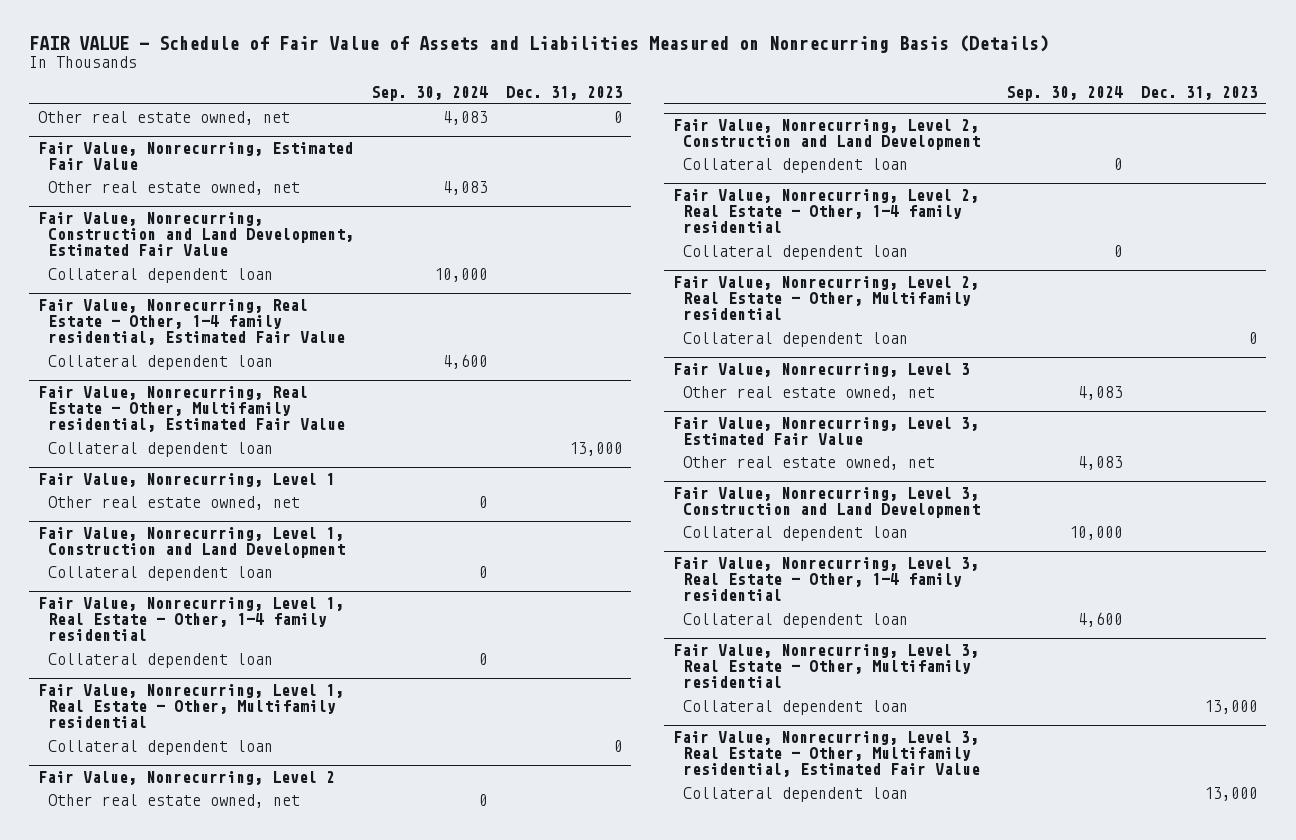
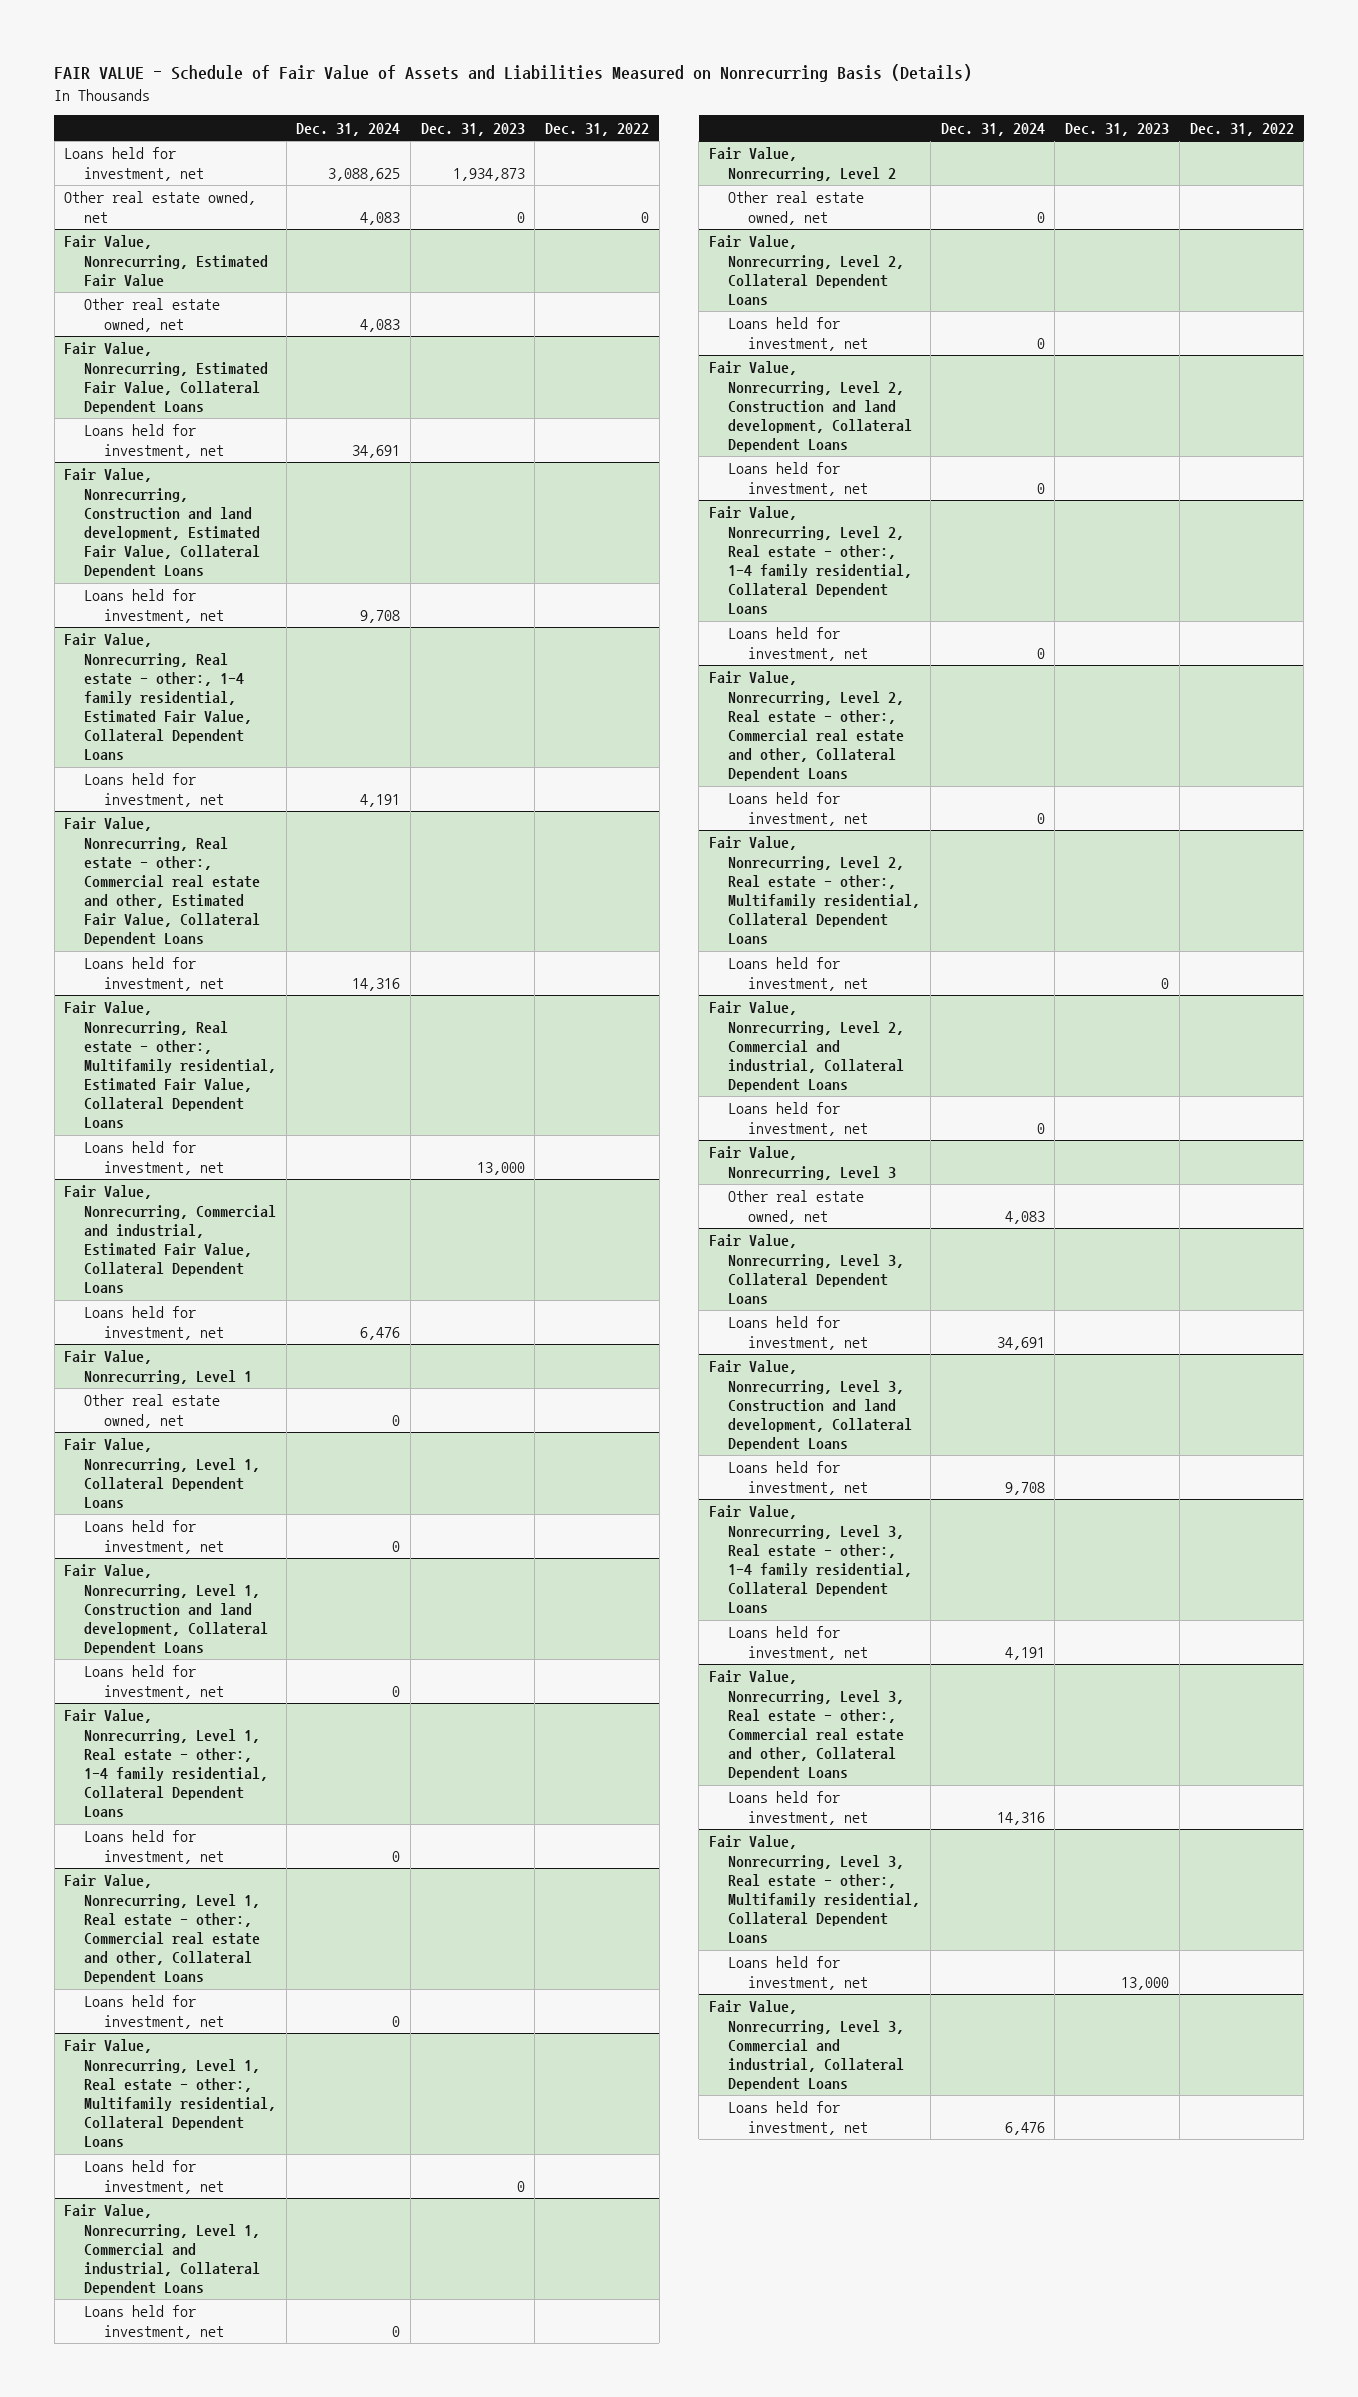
- | Sep. 30, 2024 | Dec. 31, 2023
+ | Dec. 31, 2024 | Dec. 31, 2023 | Dec. 31, 2022
+ Loans held for investment, net | 3,088,625 | 1,934,873 |
- Fair Value, Nonrecurring, Construction and Land Development, Estimated Fair Value
- Collateral dependent loan | 10,000 |
- Fair Value, Nonrecurring, Real Estate - Other, 1-4 family residential, Estimated Fair Value
- Collateral dependent loan | 4,600 |
- Fair Value, Nonrecurring, Real Estate - Other, Multifamily residential, Estimated Fair Value
- Collateral dependent loan | | 13,000
+ Fair Value, Nonrecurring, Estimated Fair Value, Collateral Dependent Loans
+ Loans held for investment, net | 34,691 | |
+ Fair Value, Nonrecurring, Construction and land development, Estimated Fair Value, Collateral Dependent Loans
+ Loans held for investment, net | 9,708 | |
+ Fair Value, Nonrecurring, Real estate - other:, 1-4 family residential, Estimated Fair Value, Collateral Dependent Loans
+ Loans held for investment, net | 4,191 | |
+ Fair Value, Nonrecurring, Real estate - other:, Commercial real estate and other, Estimated Fair Value, Collateral Dependent Loans
+ Loans held for investment, net | 14,316 | |
+ Fair Value, Nonrecurring, Real estate - other:, Multifamily residential, Estimated Fair Value, Collateral Dependent Loans
+ Loans held for investment, net | | 13,000 |
+ Fair Value, Nonrecurring, Commercial and industrial, Estimated Fair Value, Collateral Dependent Loans
+ Loans held for investment, net | 6,476 | |
- Fair Value, Nonrecurring, Level 1, Construction and Land Development
- Collateral dependent loan | 0 |
- Fair Value, Nonrecurring, Level 1, Real Estate - Other, 1-4 family residential
- Collateral dependent loan | 0 |
- Fair Value, Nonrecurring, Level 1, Real Estate - Other, Multifamily residential
- Collateral dependent loan | | 0
+ Fair Value, Nonrecurring, Level 1, Collateral Dependent Loans
+ Loans held for investment, net | 0 | |
+ Fair Value, Nonrecurring, Level 1, Construction and land development, Collateral Dependent Loans
+ Loans held for investment, net | 0 | |
+ Fair Value, Nonrecurring, Level 1, Real estate - other:, 1-4 family residential, Collateral Dependent Loans
+ Loans held for investment, net | 0 | |
+ Fair Value, Nonrecurring, Level 1, Real estate - other:, Commercial real estate and other, Collateral Dependent Loans
+ Loans held for investment, net | 0 | |
+ Fair Value, Nonrecurring, Level 1, Real estate - other:, Multifamily residential, Collateral Dependent Loans
+ Loans held for investment, net | | 0 |
+ Fair Value, Nonrecurring, Level 1, Commercial and industrial, Collateral Dependent Loans
+ Loans held for investment, net | 0 | |
- Fair Value, Nonrecurring, Level 2, Construction and Land Development
- Collateral dependent loan | 0 |
- Fair Value, Nonrecurring, Level 2, Real Estate - Other, 1-4 family residential
- Collateral dependent loan | 0 |
- Fair Value, Nonrecurring, Level 2, Real Estate - Other, Multifamily residential
- Collateral dependent loan | | 0
+ Fair Value, Nonrecurring, Level 2, Collateral Dependent Loans
+ Loans held for investment, net | 0 | |
+ Fair Value, Nonrecurring, Level 2, Construction and land development, Collateral Dependent Loans
+ Loans held for investment, net | 0 | |
+ Fair Value, Nonrecurring, Level 2, Real estate - other:, 1-4 family residential, Collateral Dependent Loans
+ Loans held for investment, net | 0 | |
+ Fair Value, Nonrecurring, Level 2, Real estate - other:, Commercial real estate and other, Collateral Dependent Loans
+ Loans held for investment, net | 0 | |
+ Fair Value, Nonrecurring, Level 2, Real estate - other:, Multifamily residential, Collateral Dependent Loans
+ Loans held for investment, net | | 0 |
+ Fair Value, Nonrecurring, Level 2, Commercial and industrial, Collateral Dependent Loans
+ Loans held for investment, net | 0 | |
- Fair Value, Nonrecurring, Level 3, Estimated Fair Value
- Other real estate owned, net | 4,083 |
- Fair Value, Nonrecurring, Level 3, Construction and Land Development
- Collateral dependent loan | 10,000 |
- Fair Value, Nonrecurring, Level 3, Real Estate - Other, 1-4 family residential
- Collateral dependent loan | 4,600 |
- Fair Value, Nonrecurring, Level 3, Real Estate - Other, Multifamily residential
- Collateral dependent loan | | 13,000
- Fair Value, Nonrecurring, Level 3, Real Estate - Other, Multifamily residential, Estimated Fair Value
- Collateral dependent loan | | 13,000
+ Fair Value, Nonrecurring, Level 3, Collateral Dependent Loans
+ Loans held for investment, net | 34,691 | |
+ Fair Value, Nonrecurring, Level 3, Construction and land development, Collateral Dependent Loans
+ Loans held for investment, net | 9,708 | |
+ Fair Value, Nonrecurring, Level 3, Real estate - other:, 1-4 family residential, Collateral Dependent Loans
+ Loans held for investment, net | 4,191 | |
+ Fair Value, Nonrecurring, Level 3, Real estate - other:, Commercial real estate and other, Collateral Dependent Loans
+ Loans held for investment, net | 14,316 | |
+ Fair Value, Nonrecurring, Level 3, Real estate - other:, Multifamily residential, Collateral Dependent Loans
+ Loans held for investment, net | | 13,000 |
+ Fair Value, Nonrecurring, Level 3, Commercial and industrial, Collateral Dependent Loans
+ Loans held for investment, net | 6,476 | |

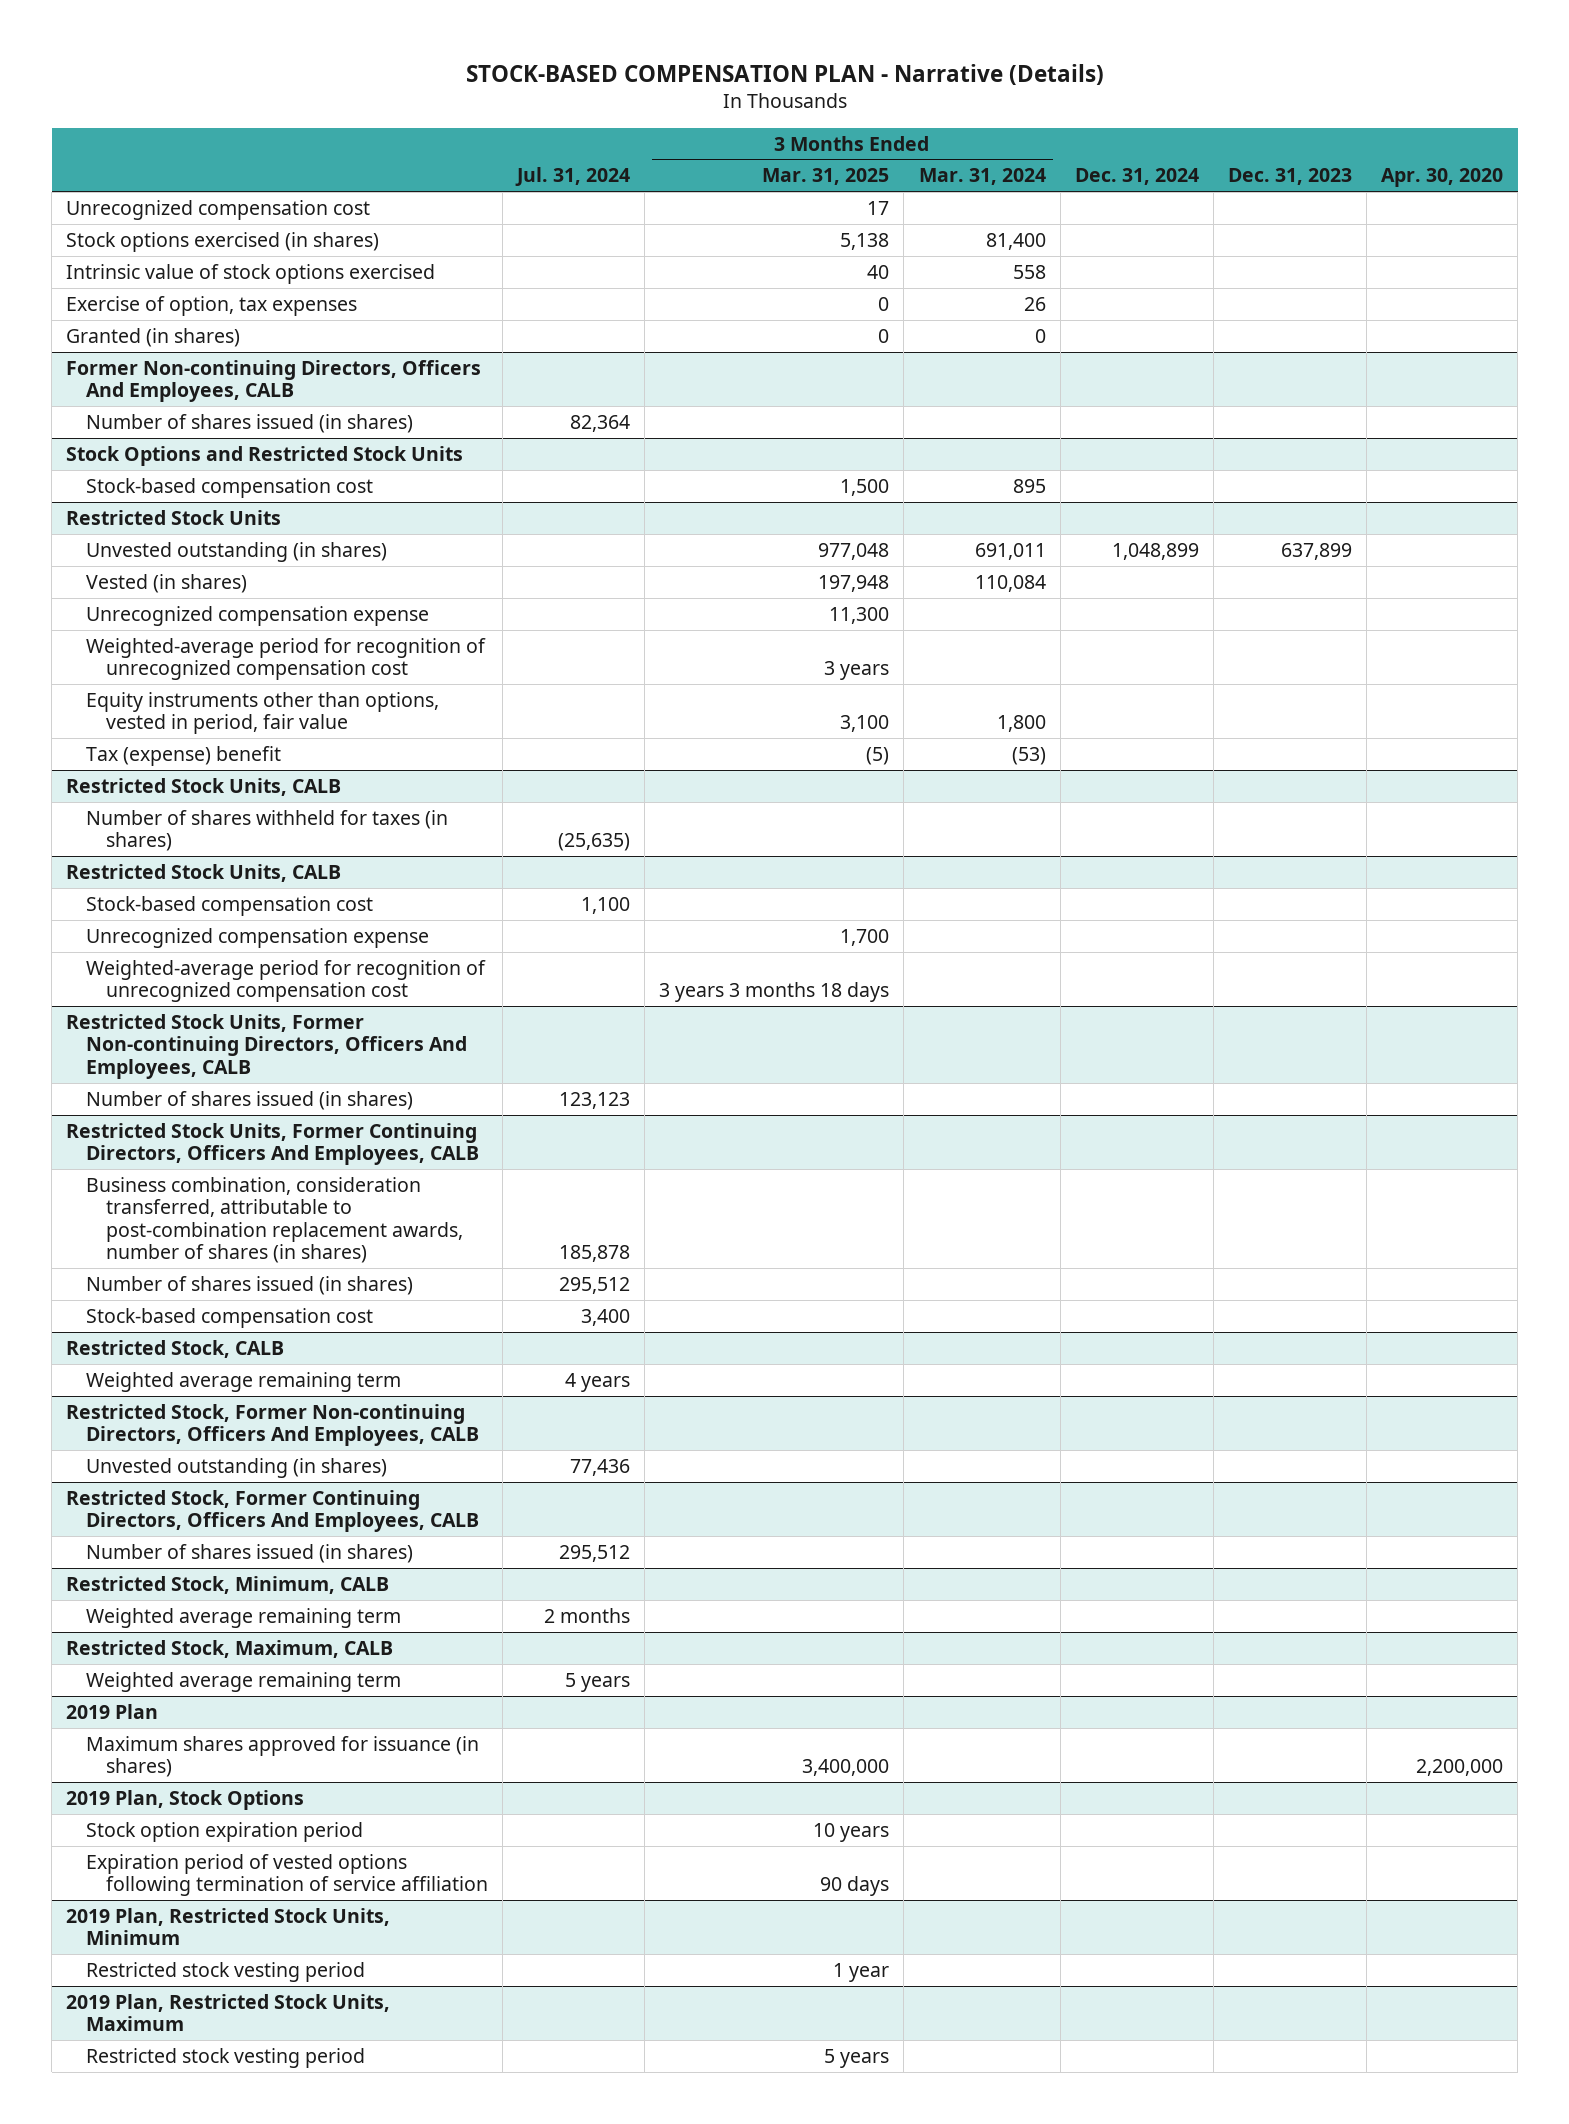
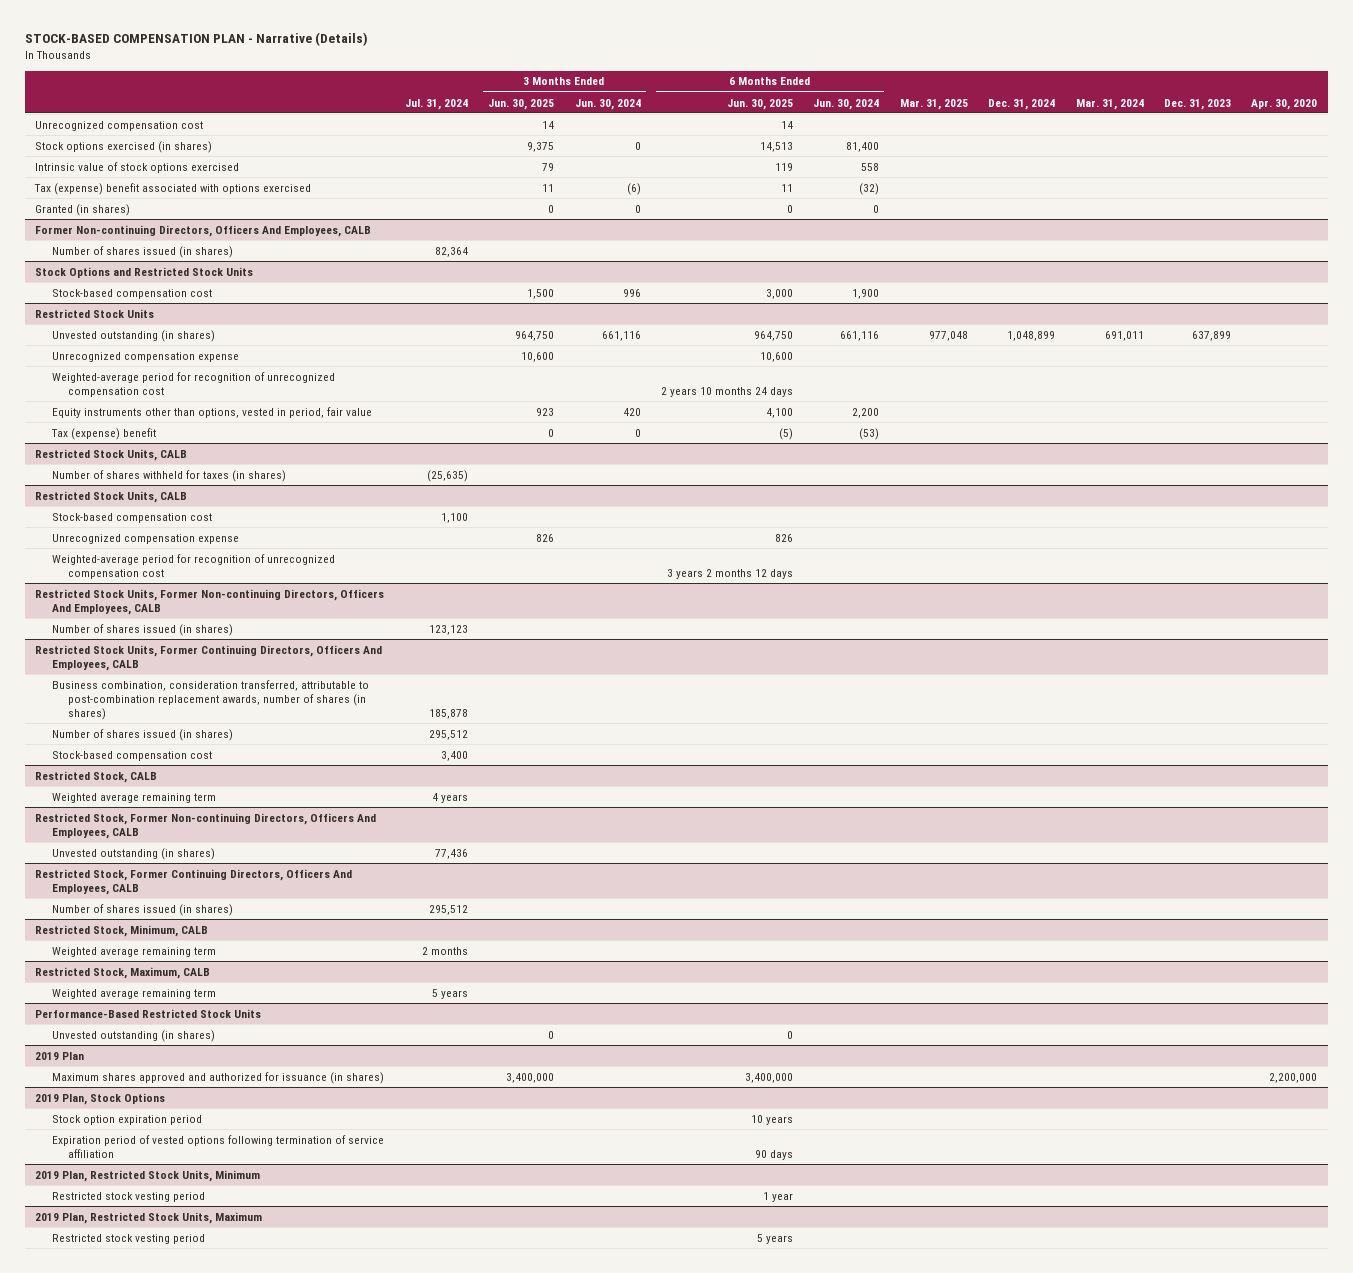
- | Jul. 31, 2024 | 3 Months Ended Mar. 31, 2025 | 3 Months Ended Mar. 31, 2024 | Dec. 31, 2024 | Dec. 31, 2023 | Apr. 30, 2020
+ | Jul. 31, 2024 | 3 Months Ended Jun. 30, 2025 | 3 Months Ended Jun. 30, 2024 | 6 Months Ended Jun. 30, 2025 | 6 Months Ended Jun. 30, 2024 | Mar. 31, 2025 | Dec. 31, 2024 | Mar. 31, 2024 | Dec. 31, 2023 | Apr. 30, 2020
- Exercise of option, tax expenses | | 0 | 26 | | |
+ Tax (expense) benefit associated with options exercised | | 11 | (6) | 11 | (32) | | | | |
@ Restricted Stock Units
- Vested (in shares) | | 197,948 | 110,084 | | |
+ Performance-Based Restricted Stock Units
+ Unvested outstanding (in shares) | | 0 | | 0 | | | | | |
@ 2019 Plan
- Maximum shares approved for issuance (in shares) | | 3,400,000 | | | | 2,200,000
+ Maximum shares approved and authorized for issuance (in shares) | | 3,400,000 | | 3,400,000 | | | | | | 2,200,000

